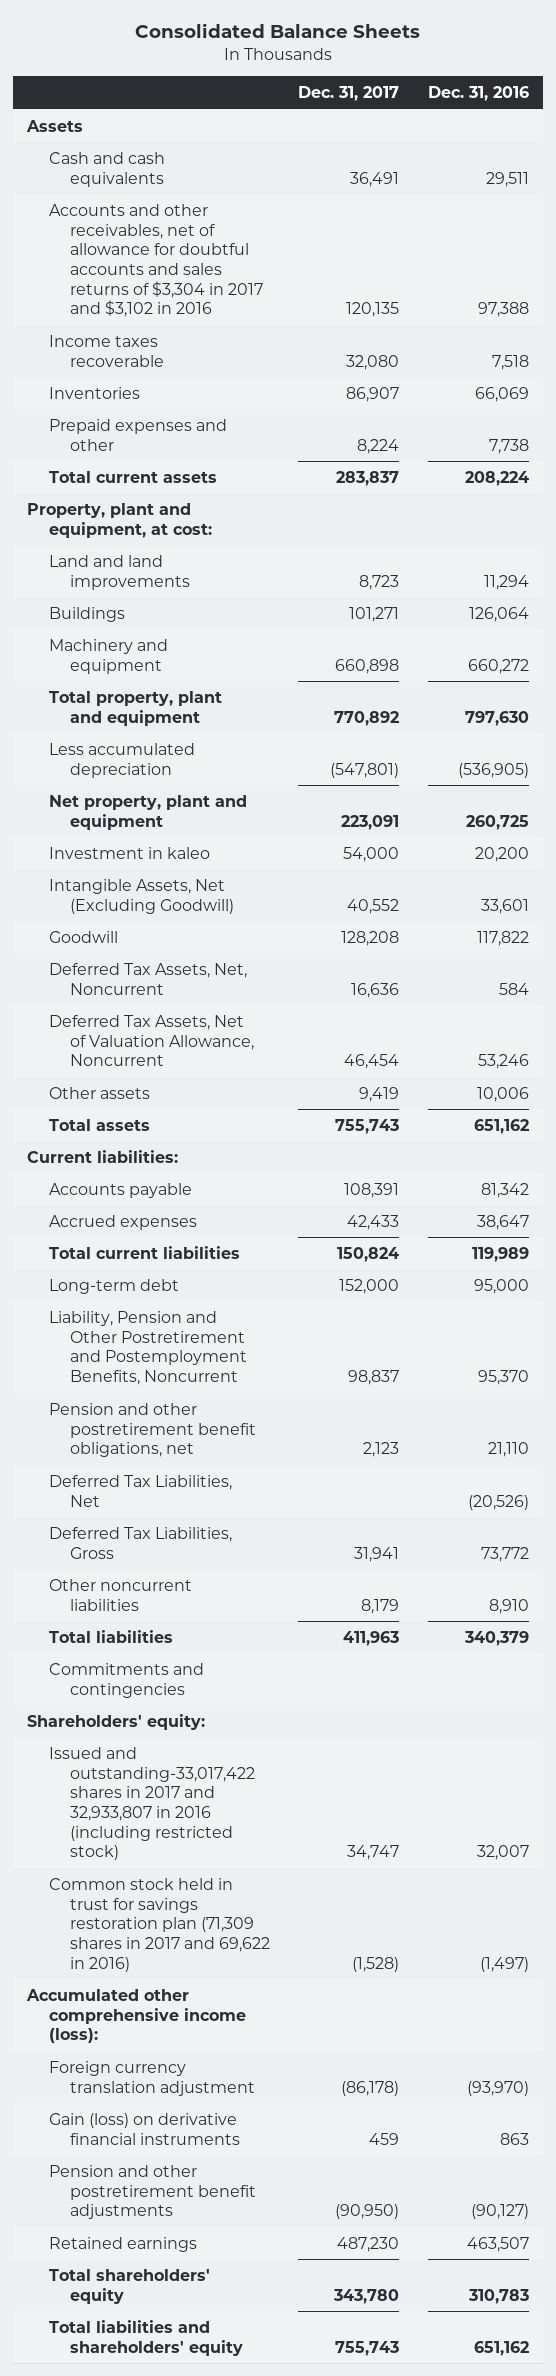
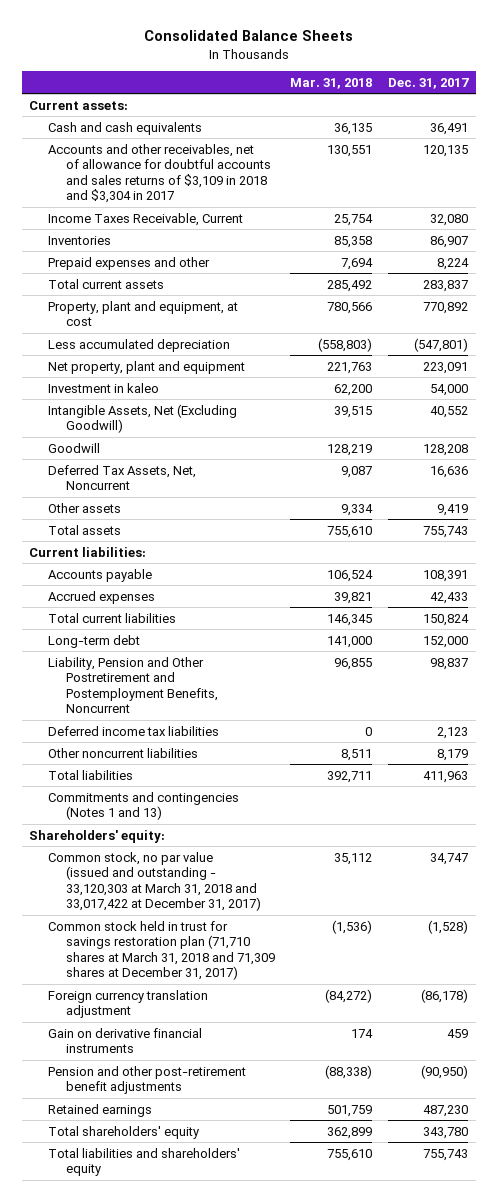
- | Dec. 31, 2017 | Dec. 31, 2016
+ | Mar. 31, 2018 | Dec. 31, 2017
- Assets
+ Current assets:
- Accounts and other receivables, net of allowance for doubtful accounts and sales returns of $3,304 in 2017 and $3,102 in 2016 | 120,135 | 97,388
- Income taxes recoverable | 32,080 | 7,518
+ Accounts and other receivables, net of allowance for doubtful accounts and sales returns of $3,109 in 2018 and $3,304 in 2017 | 130,551 | 120,135
+ Income Taxes Receivable, Current | 25,754 | 32,080
- Property, plant and equipment, at cost:
- Land and land improvements | 8,723 | 11,294
- Buildings | 101,271 | 126,064
- Machinery and equipment | 660,898 | 660,272
- Total property, plant and equipment | 770,892 | 797,630
+ Property, plant and equipment, at cost | 780,566 | 770,892
- Deferred Tax Assets, Net of Valuation Allowance, Noncurrent | 46,454 | 53,246
- Pension and other postretirement benefit obligations, net | 2,123 | 21,110
- Deferred Tax Liabilities, Net | | (20,526)
- Deferred Tax Liabilities, Gross | 31,941 | 73,772
+ Deferred income tax liabilities | 0 | 2,123
- Commitments and contingencies
+ Commitments and contingencies (Notes 1 and 13)
- Issued and outstanding-33,017,422 shares in 2017 and 32,933,807 in 2016 (including restricted stock) | 34,747 | 32,007
- Common stock held in trust for savings restoration plan (71,309 shares in 2017 and 69,622 in 2016) | (1,528) | (1,497)
- Accumulated other comprehensive income (loss):
+ Common stock, no par value (issued and outstanding - 33,120,303 at March 31, 2018 and 33,017,422 at December 31, 2017) | 35,112 | 34,747
+ Common stock held in trust for savings restoration plan (71,710 shares at March 31, 2018 and 71,309 shares at December 31, 2017) | (1,536) | (1,528)
- Gain (loss) on derivative financial instruments | 459 | 863
- Pension and other postretirement benefit adjustments | (90,950) | (90,127)
+ Gain on derivative financial instruments | 174 | 459
+ Pension and other post-retirement benefit adjustments | (88,338) | (90,950)

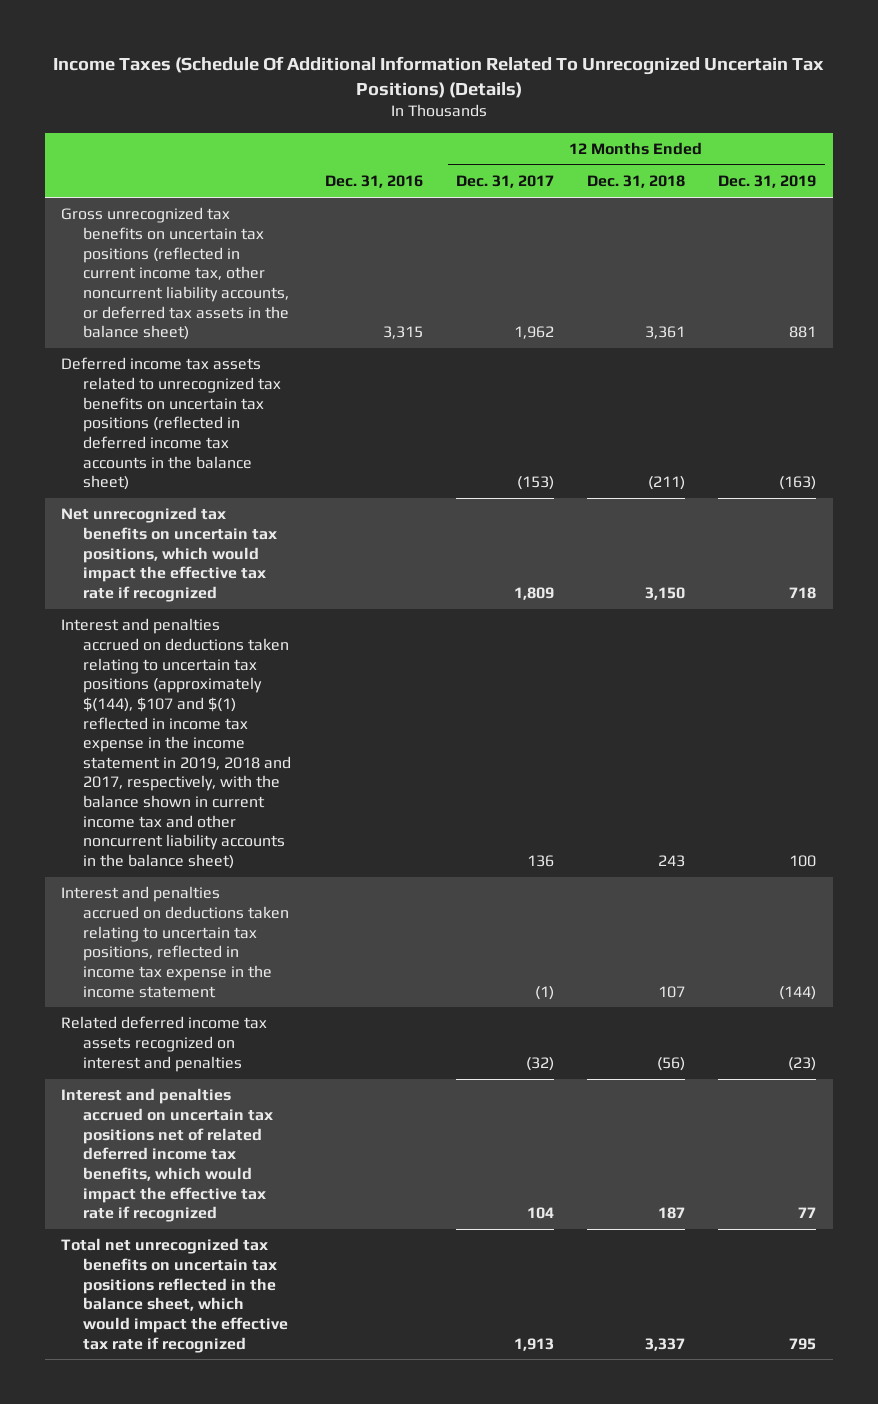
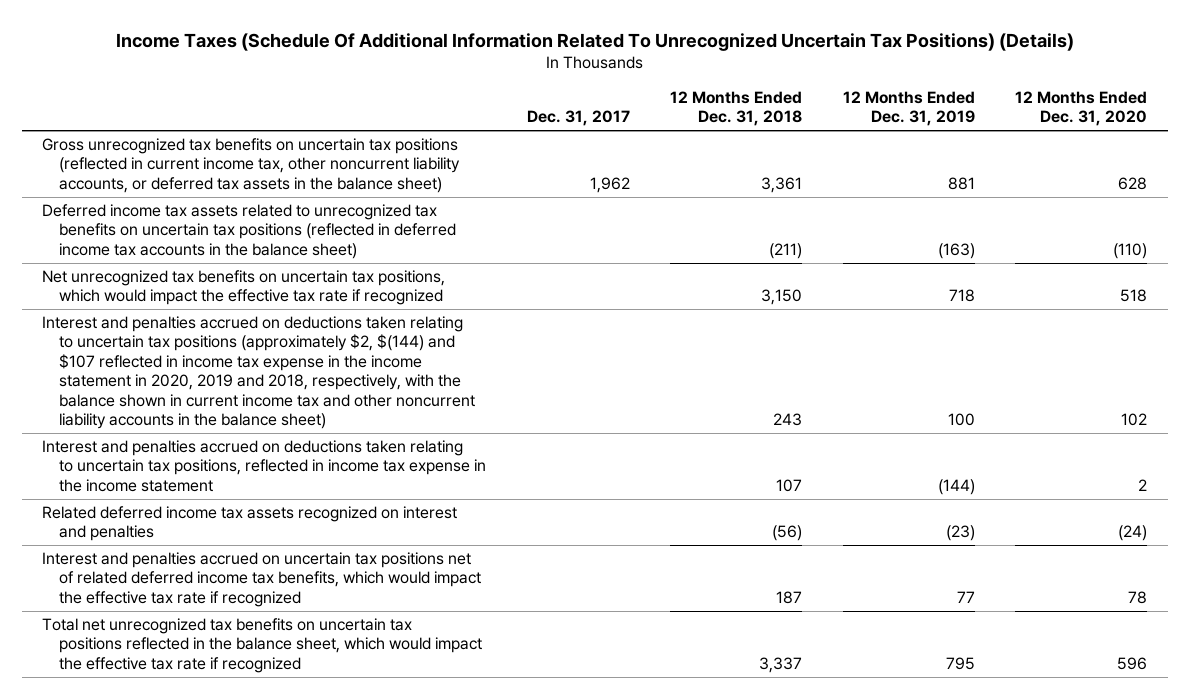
- | Dec. 31, 2016 | 12 Months Ended Dec. 31, 2017 | 12 Months Ended Dec. 31, 2018 | 12 Months Ended Dec. 31, 2019
+ | Dec. 31, 2017 | 12 Months Ended Dec. 31, 2018 | 12 Months Ended Dec. 31, 2019 | 12 Months Ended Dec. 31, 2020
- Interest and penalties accrued on deductions taken relating to uncertain tax positions (approximately $(144), $107 and $(1) reflected in income tax expense in the income statement in 2019, 2018 and 2017, respectively, with the balance shown in current income tax and other noncurrent liability accounts in the balance sheet) | | 136 | 243 | 100
+ Interest and penalties accrued on deductions taken relating to uncertain tax positions (approximately $2, $(144) and $107 reflected in income tax expense in the income statement in 2020, 2019 and 2018, respectively, with the balance shown in current income tax and other noncurrent liability accounts in the balance sheet) | | 243 | 100 | 102

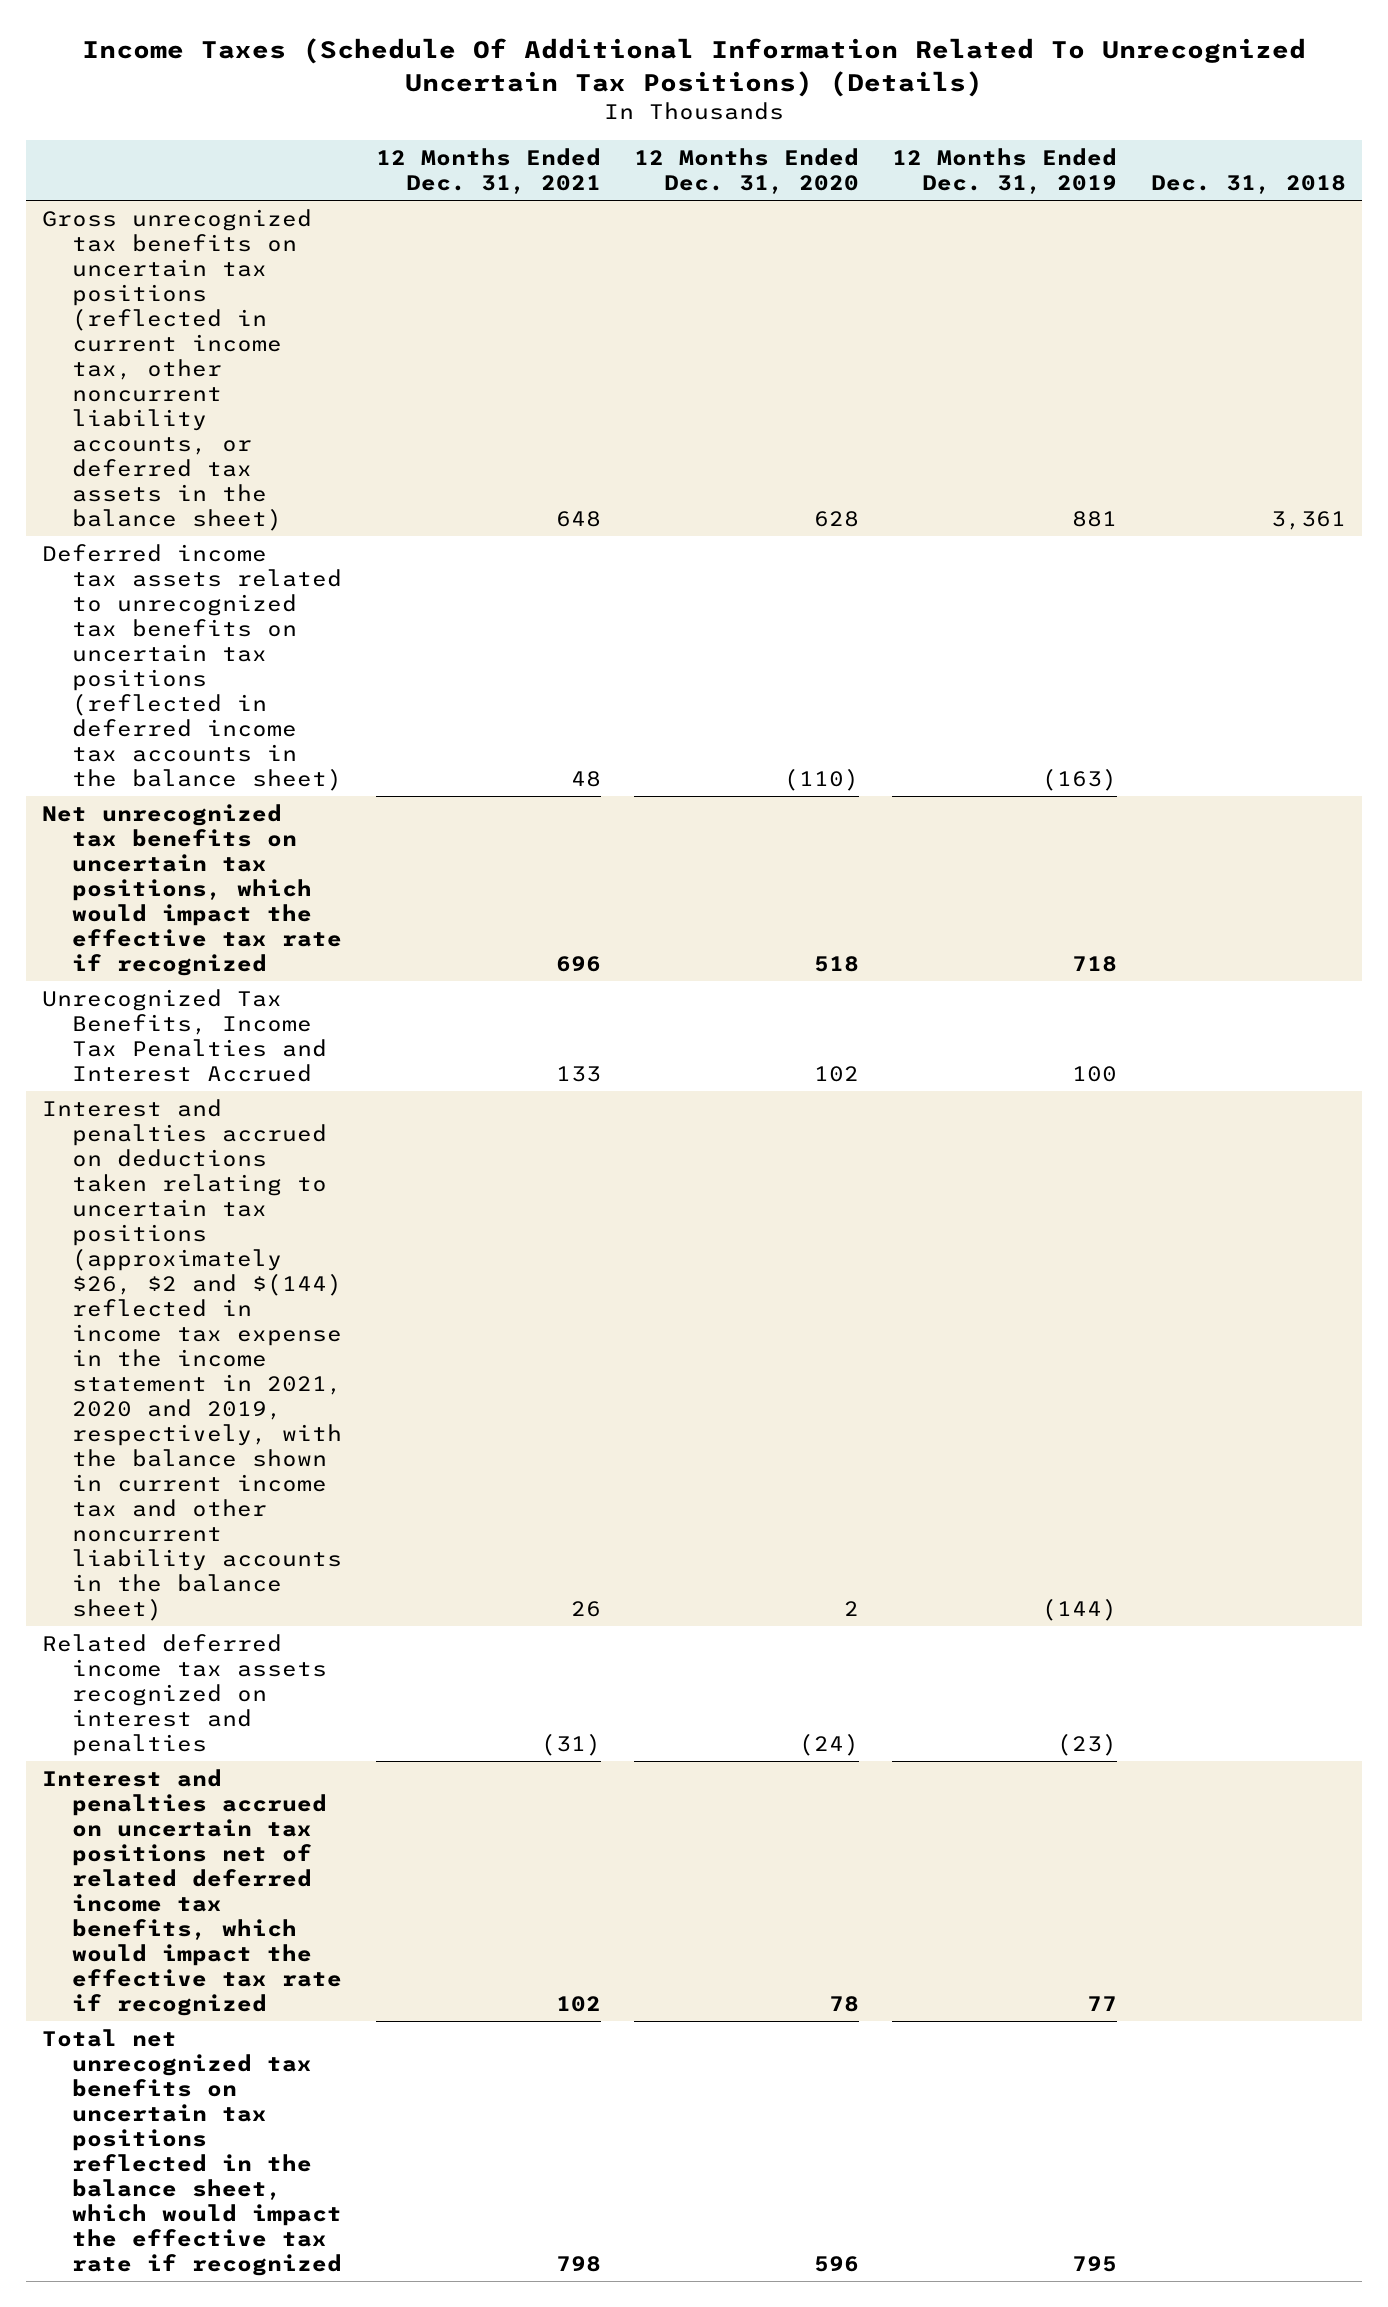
- | Dec. 31, 2017 | 12 Months Ended Dec. 31, 2018 | 12 Months Ended Dec. 31, 2019 | 12 Months Ended Dec. 31, 2020
+ | 12 Months Ended Dec. 31, 2021 | 12 Months Ended Dec. 31, 2020 | 12 Months Ended Dec. 31, 2019 | Dec. 31, 2018
- Interest and penalties accrued on deductions taken relating to uncertain tax positions (approximately $2, $(144) and $107 reflected in income tax expense in the income statement in 2020, 2019 and 2018, respectively, with the balance shown in current income tax and other noncurrent liability accounts in the balance sheet) | | 243 | 100 | 102
- Interest and penalties accrued on deductions taken relating to uncertain tax positions, reflected in income tax expense in the income statement | | 107 | (144) | 2
+ Unrecognized Tax Benefits, Income Tax Penalties and Interest Accrued | 133 | 102 | 100 |
+ Interest and penalties accrued on deductions taken relating to uncertain tax positions (approximately $26, $2 and $(144) reflected in income tax expense in the income statement in 2021, 2020 and 2019, respectively, with the balance shown in current income tax and other noncurrent liability accounts in the balance sheet) | 26 | 2 | (144) |

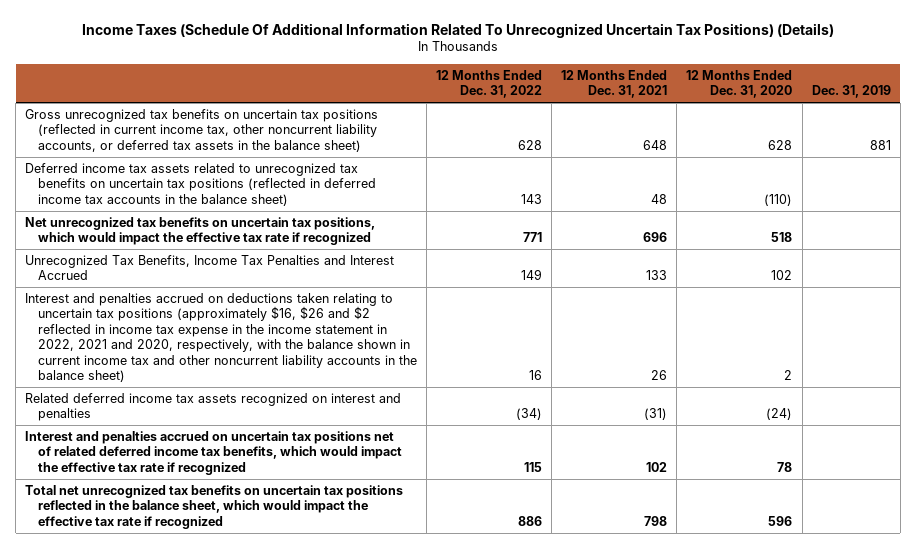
- | 12 Months Ended Dec. 31, 2021 | 12 Months Ended Dec. 31, 2020 | 12 Months Ended Dec. 31, 2019 | Dec. 31, 2018
+ | 12 Months Ended Dec. 31, 2022 | 12 Months Ended Dec. 31, 2021 | 12 Months Ended Dec. 31, 2020 | Dec. 31, 2019
- Interest and penalties accrued on deductions taken relating to uncertain tax positions (approximately $26, $2 and $(144) reflected in income tax expense in the income statement in 2021, 2020 and 2019, respectively, with the balance shown in current income tax and other noncurrent liability accounts in the balance sheet) | 26 | 2 | (144) |
+ Interest and penalties accrued on deductions taken relating to uncertain tax positions (approximately $16, $26 and $2 reflected in income tax expense in the income statement in 2022, 2021 and 2020, respectively, with the balance shown in current income tax and other noncurrent liability accounts in the balance sheet) | 16 | 26 | 2 |

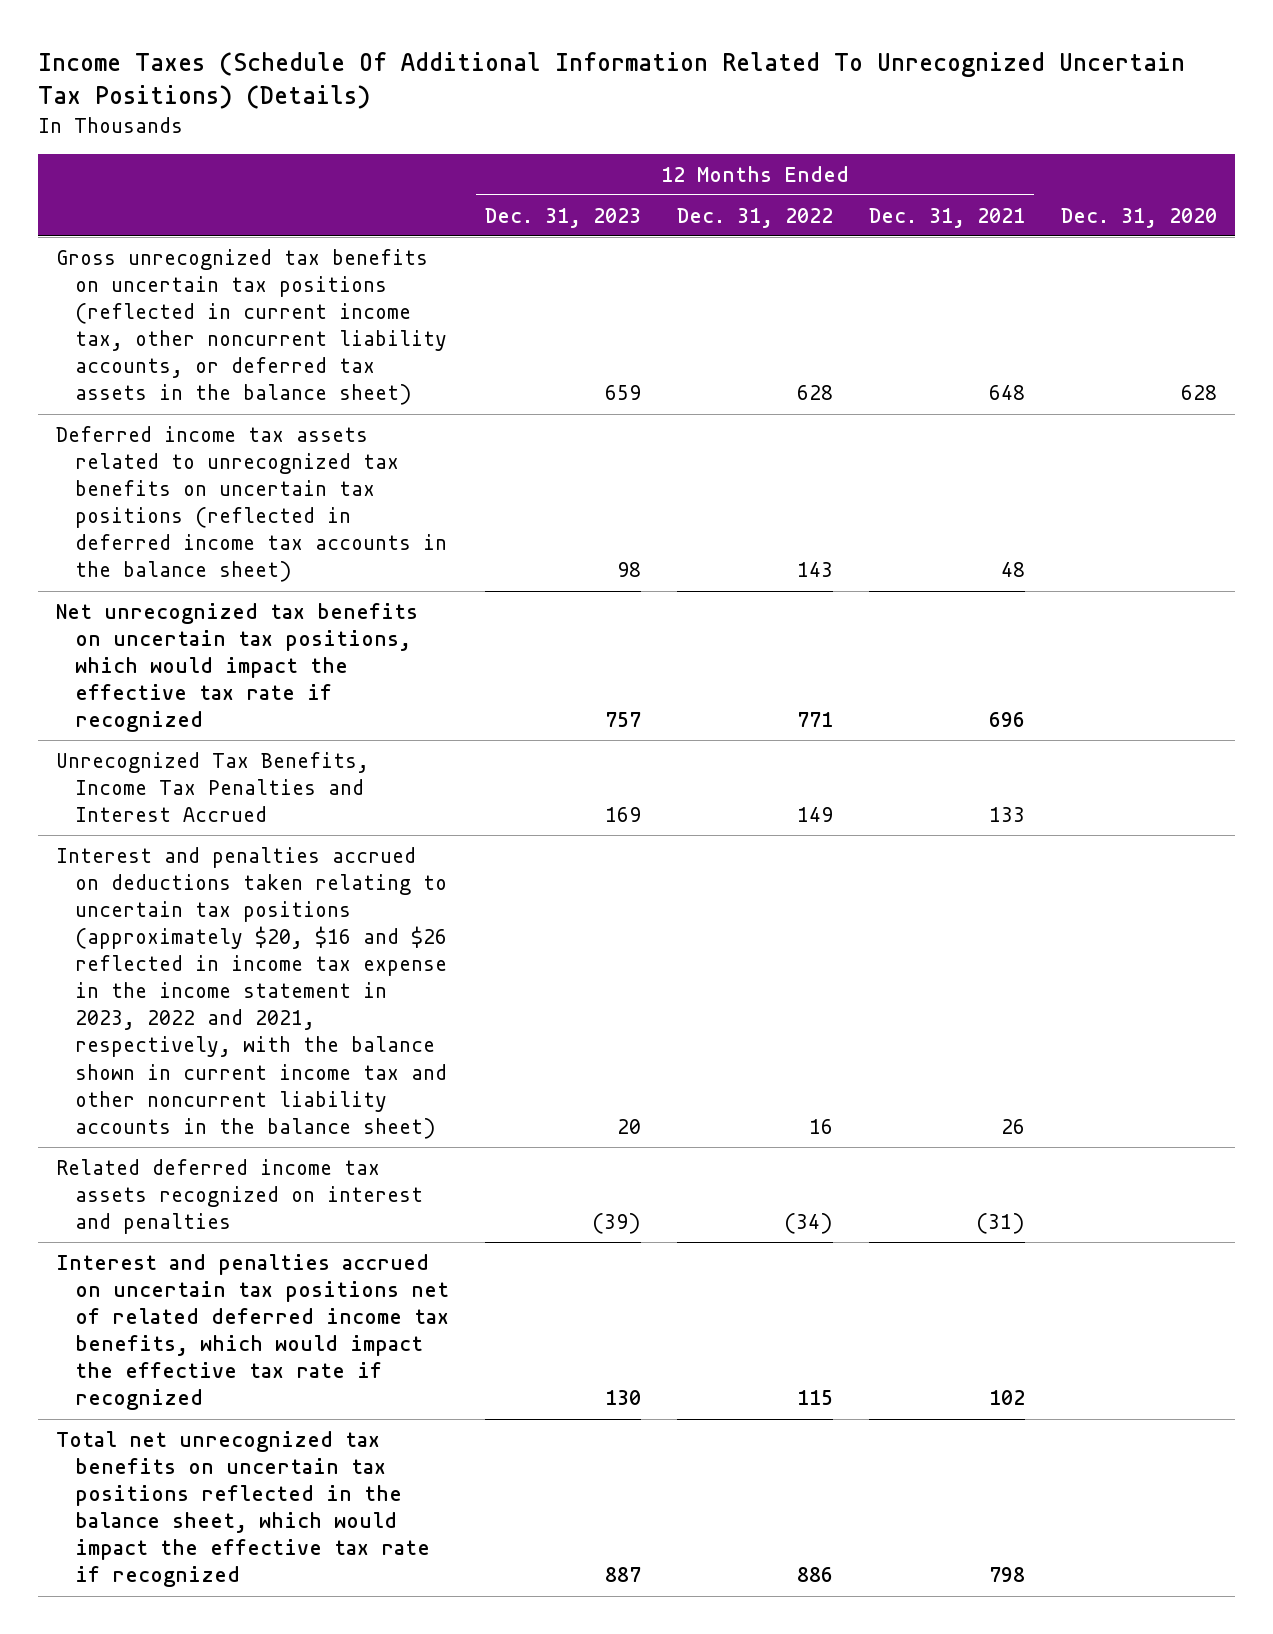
- | 12 Months Ended Dec. 31, 2022 | 12 Months Ended Dec. 31, 2021 | 12 Months Ended Dec. 31, 2020 | Dec. 31, 2019
+ | 12 Months Ended Dec. 31, 2023 | 12 Months Ended Dec. 31, 2022 | 12 Months Ended Dec. 31, 2021 | Dec. 31, 2020
- Interest and penalties accrued on deductions taken relating to uncertain tax positions (approximately $16, $26 and $2 reflected in income tax expense in the income statement in 2022, 2021 and 2020, respectively, with the balance shown in current income tax and other noncurrent liability accounts in the balance sheet) | 16 | 26 | 2 |
+ Interest and penalties accrued on deductions taken relating to uncertain tax positions (approximately $20, $16 and $26 reflected in income tax expense in the income statement in 2023, 2022 and 2021, respectively, with the balance shown in current income tax and other noncurrent liability accounts in the balance sheet) | 20 | 16 | 26 |

